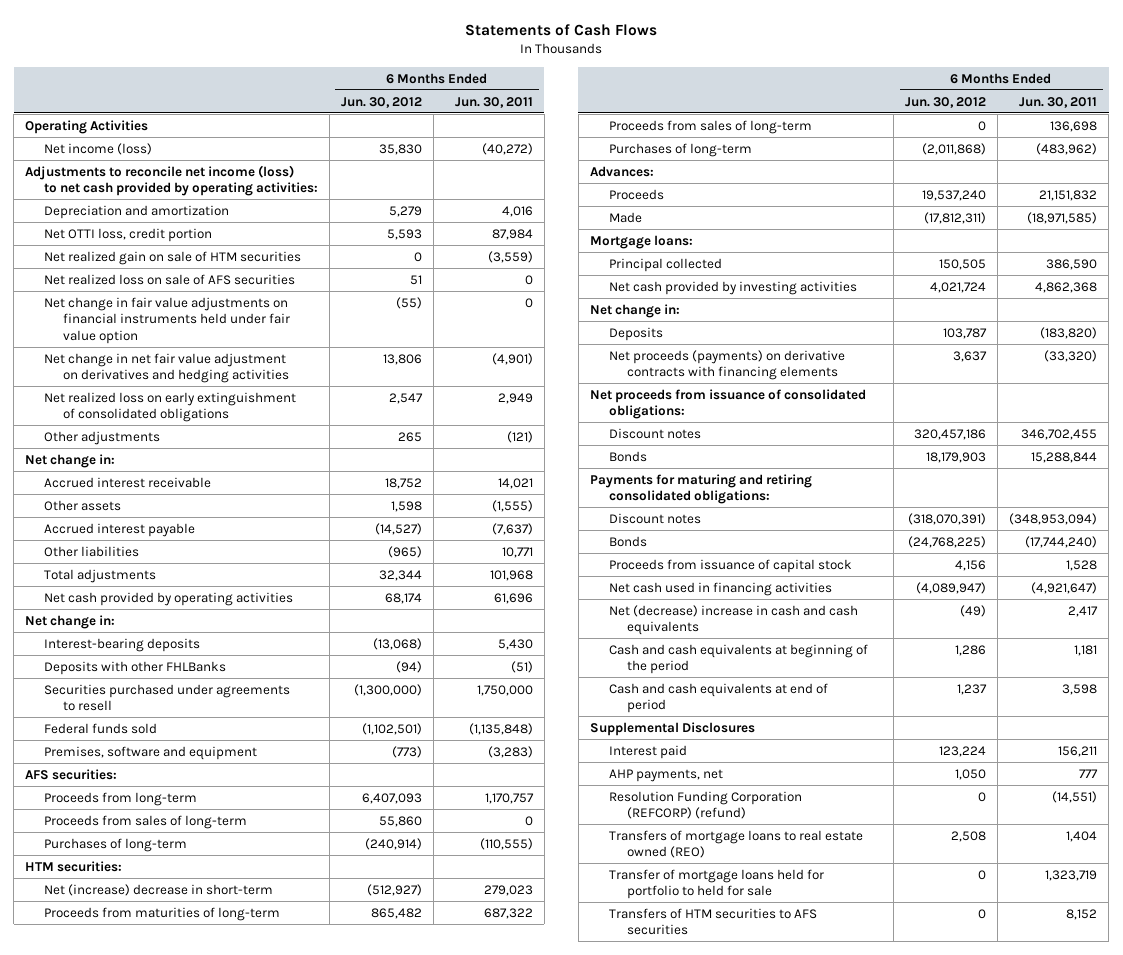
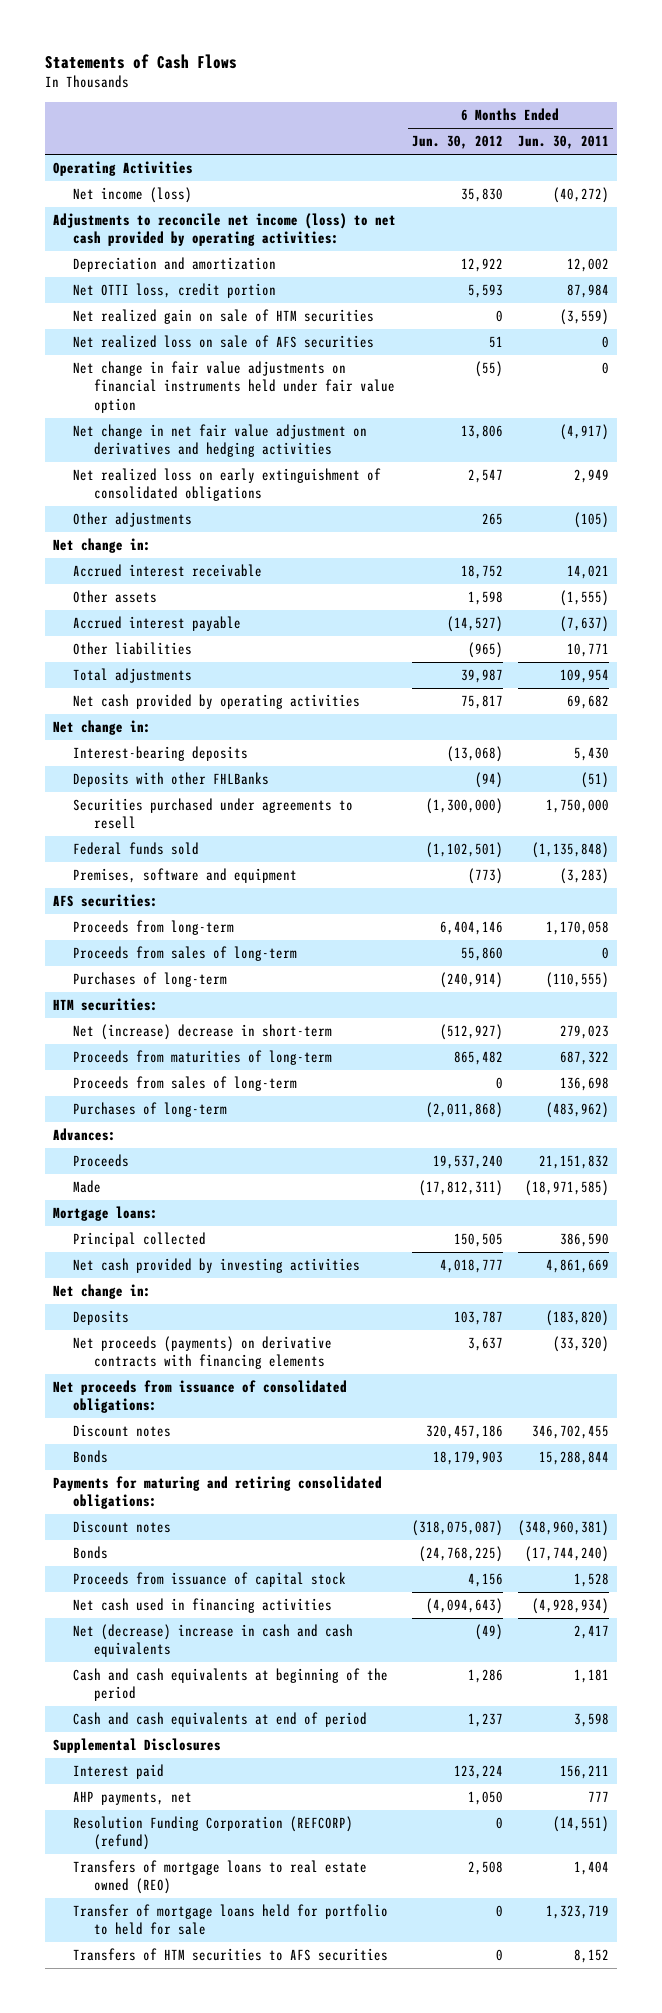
- Depreciation and amortization | 5,279 | 4,016
+ Depreciation and amortization | 12,922 | 12,002
- Net change in net fair value adjustment on derivatives and hedging activities | 13,806 | (4,901)
+ Net change in net fair value adjustment on derivatives and hedging activities | 13,806 | (4,917)
- Other adjustments | 265 | (121)
+ Other adjustments | 265 | (105)
- Total adjustments | 32,344 | 101,968
- Net cash provided by operating activities | 68,174 | 61,696
+ Total adjustments | 39,987 | 109,954
+ Net cash provided by operating activities | 75,817 | 69,682
- Proceeds from long-term | 6,407,093 | 1,170,757
+ Proceeds from long-term | 6,404,146 | 1,170,058
- Net cash provided by investing activities | 4,021,724 | 4,862,368
+ Net cash provided by investing activities | 4,018,777 | 4,861,669
- Discount notes | (318,070,391) | (348,953,094)
+ Discount notes | (318,075,087) | (348,960,381)
- Net cash used in financing activities | (4,089,947) | (4,921,647)
+ Net cash used in financing activities | (4,094,643) | (4,928,934)

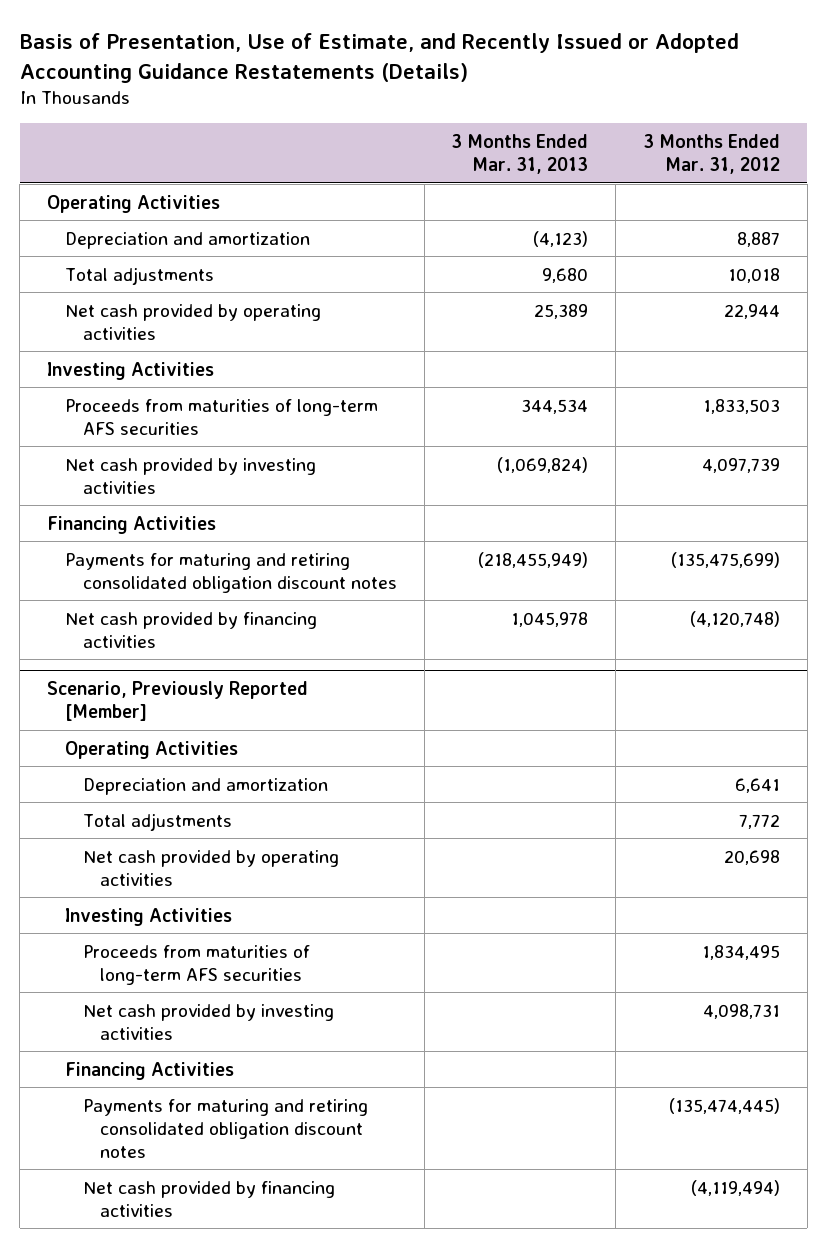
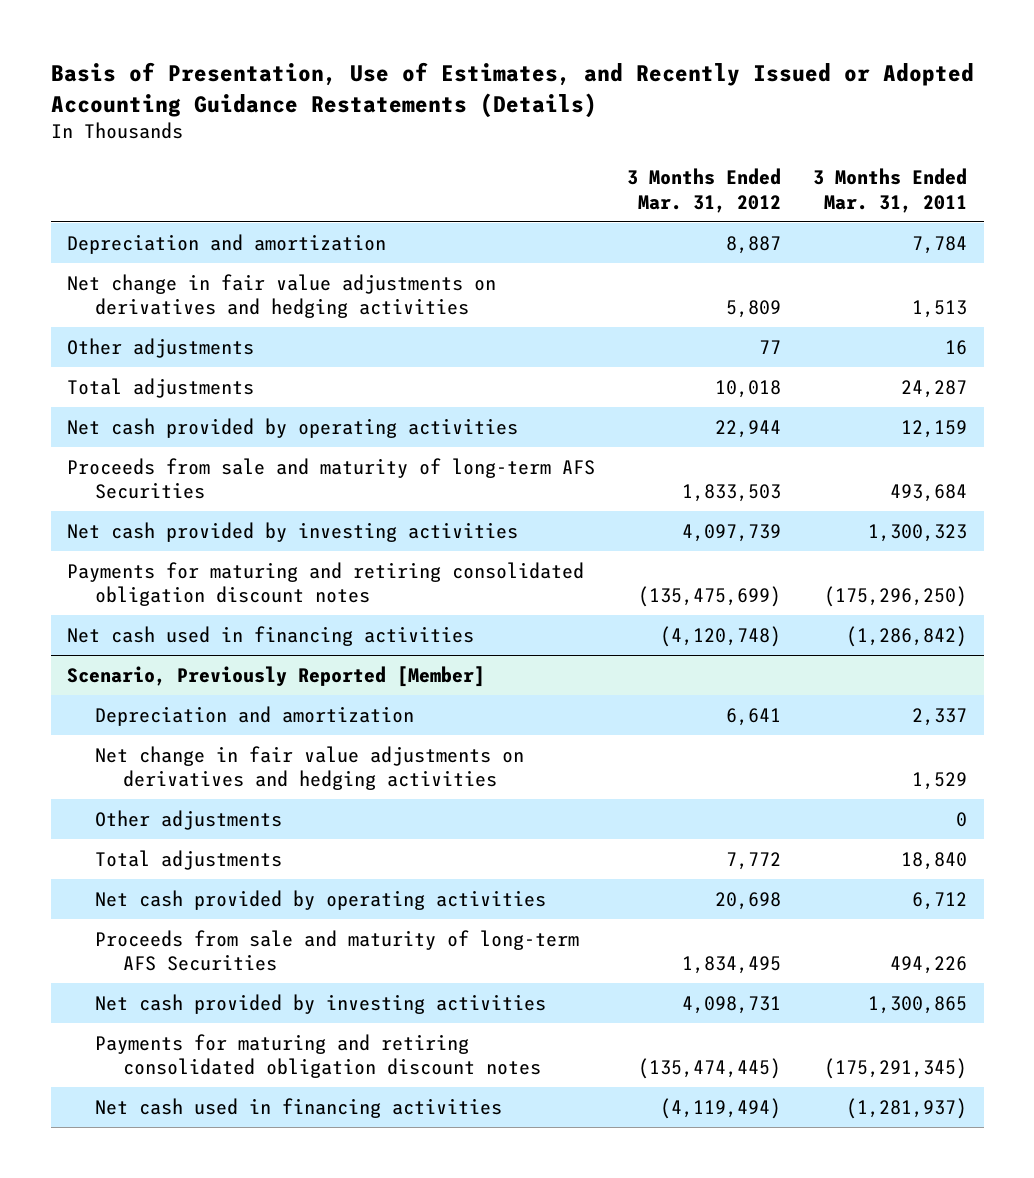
- Basis of Presentation, Use of Estimate, and Recently Issued or Adopted Accounting Guidance Restatements (Details)
+ Basis of Presentation, Use of Estimates, and Recently Issued or Adopted Accounting Guidance Restatements (Details)
- | 3 Months Ended Mar. 31, 2013 | 3 Months Ended Mar. 31, 2012
+ | 3 Months Ended Mar. 31, 2012 | 3 Months Ended Mar. 31, 2011
- Operating Activities
+ Net change in fair value adjustments on derivatives and hedging activities | 5,809 | 1,513
+ Other adjustments | 77 | 16
- Investing Activities
- Proceeds from maturities of long-term AFS securities | 344,534 | 1,833,503
+ Proceeds from sale and maturity of long-term AFS Securities | 1,833,503 | 493,684
- Financing Activities
- Net cash provided by financing activities | 1,045,978 | (4,120,748)
+ Net cash used in financing activities | (4,120,748) | (1,286,842)
@ Scenario, Previously Reported [Member]
- Operating Activities
+ Net change in fair value adjustments on derivatives and hedging activities | | 1,529
+ Other adjustments | | 0
- Investing Activities
- Proceeds from maturities of long-term AFS securities | | 1,834,495
+ Proceeds from sale and maturity of long-term AFS Securities | 1,834,495 | 494,226
- Financing Activities
- Net cash provided by financing activities | | (4,119,494)
+ Net cash used in financing activities | (4,119,494) | (1,281,937)

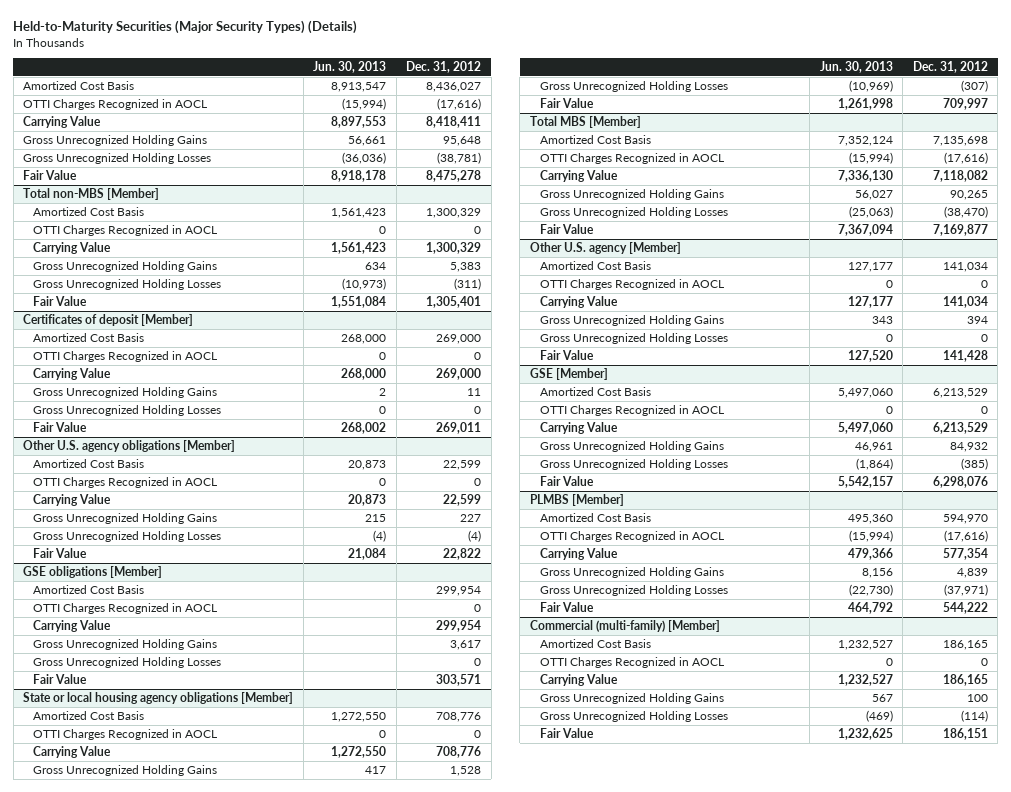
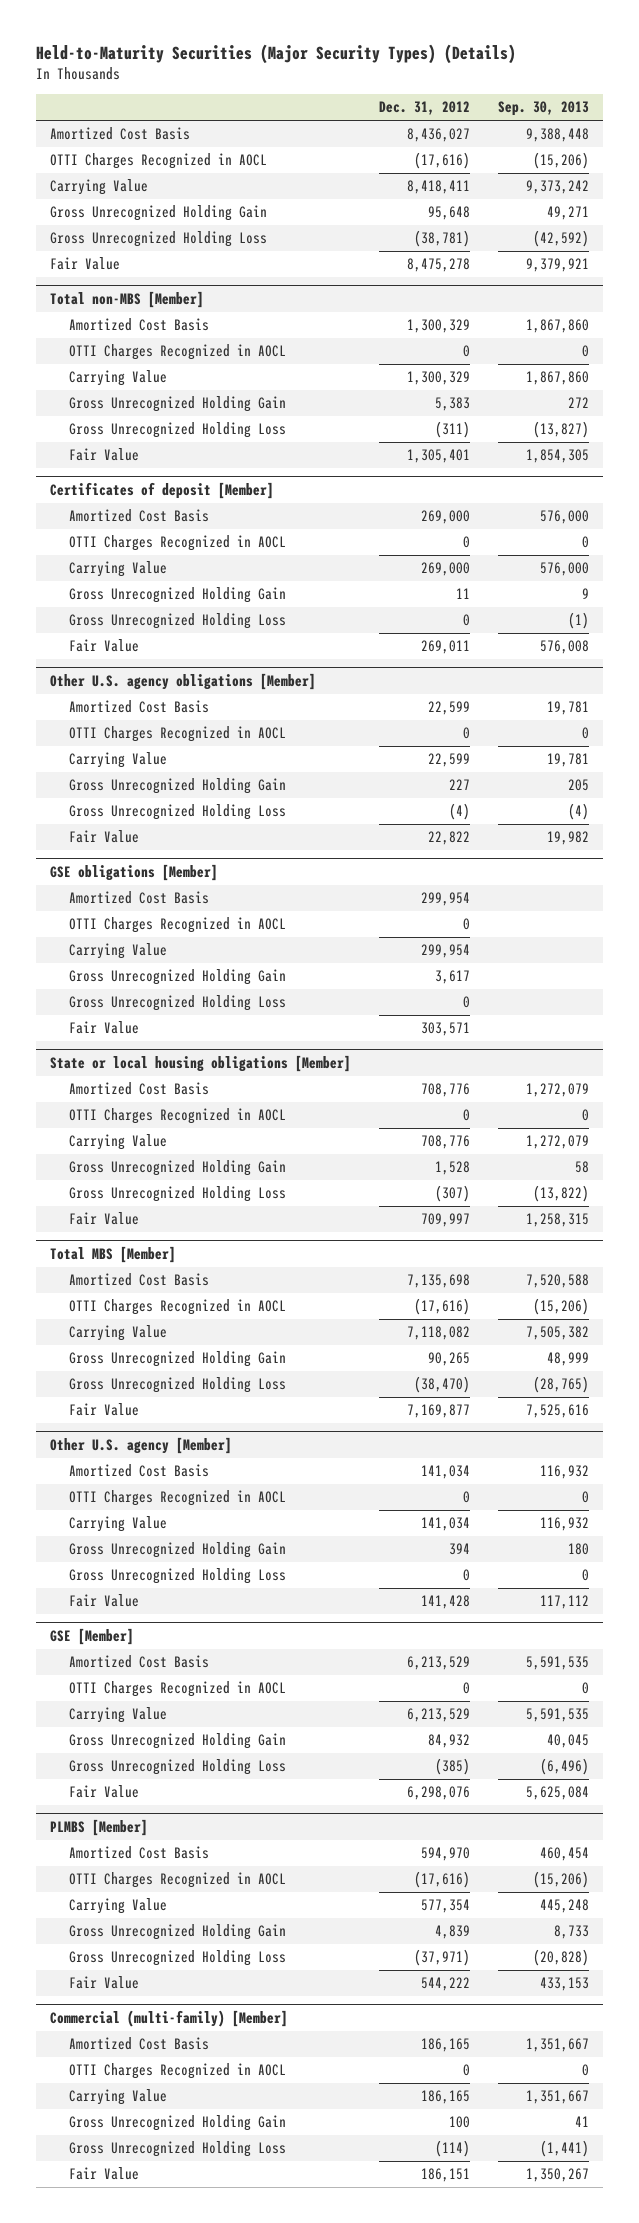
- | Jun. 30, 2013 | Dec. 31, 2012
+ | Dec. 31, 2012 | Sep. 30, 2013
- Gross Unrecognized Holding Gains | 56,661 | 95,648
- Gross Unrecognized Holding Losses | (36,036) | (38,781)
+ Gross Unrecognized Holding Gain | 95,648 | 49,271
+ Gross Unrecognized Holding Loss | (38,781) | (42,592)
@ Total non-MBS [Member]
- Gross Unrecognized Holding Gains | 634 | 5,383
- Gross Unrecognized Holding Losses | (10,973) | (311)
+ Gross Unrecognized Holding Gain | 5,383 | 272
+ Gross Unrecognized Holding Loss | (311) | (13,827)
@ Certificates of deposit [Member]
- Gross Unrecognized Holding Gains | 2 | 11
- Gross Unrecognized Holding Losses | 0 | 0
+ Gross Unrecognized Holding Gain | 11 | 9
+ Gross Unrecognized Holding Loss | 0 | (1)
@ Other U.S. agency obligations [Member]
- Gross Unrecognized Holding Gains | 215 | 227
- Gross Unrecognized Holding Losses | (4) | (4)
+ Gross Unrecognized Holding Gain | 227 | 205
+ Gross Unrecognized Holding Loss | (4) | (4)
@ GSE obligations [Member]
- Gross Unrecognized Holding Gains | | 3,617
- Gross Unrecognized Holding Losses | | 0
+ Gross Unrecognized Holding Gain | 3,617 |
+ Gross Unrecognized Holding Loss | 0 |
- State or local housing agency obligations [Member]
+ State or local housing obligations [Member]
- Gross Unrecognized Holding Gains | 417 | 1,528
- Gross Unrecognized Holding Losses | (10,969) | (307)
+ Gross Unrecognized Holding Gain | 1,528 | 58
+ Gross Unrecognized Holding Loss | (307) | (13,822)
@ Total MBS [Member]
- Gross Unrecognized Holding Gains | 56,027 | 90,265
- Gross Unrecognized Holding Losses | (25,063) | (38,470)
+ Gross Unrecognized Holding Gain | 90,265 | 48,999
+ Gross Unrecognized Holding Loss | (38,470) | (28,765)
@ Other U.S. agency [Member]
- Gross Unrecognized Holding Gains | 343 | 394
- Gross Unrecognized Holding Losses | 0 | 0
+ Gross Unrecognized Holding Gain | 394 | 180
+ Gross Unrecognized Holding Loss | 0 | 0
@ GSE [Member]
- Gross Unrecognized Holding Gains | 46,961 | 84,932
- Gross Unrecognized Holding Losses | (1,864) | (385)
+ Gross Unrecognized Holding Gain | 84,932 | 40,045
+ Gross Unrecognized Holding Loss | (385) | (6,496)
@ PLMBS [Member]
- Gross Unrecognized Holding Gains | 8,156 | 4,839
- Gross Unrecognized Holding Losses | (22,730) | (37,971)
+ Gross Unrecognized Holding Gain | 4,839 | 8,733
+ Gross Unrecognized Holding Loss | (37,971) | (20,828)
@ Commercial (multi-family) [Member]
- Gross Unrecognized Holding Gains | 567 | 100
- Gross Unrecognized Holding Losses | (469) | (114)
+ Gross Unrecognized Holding Gain | 100 | 41
+ Gross Unrecognized Holding Loss | (114) | (1,441)

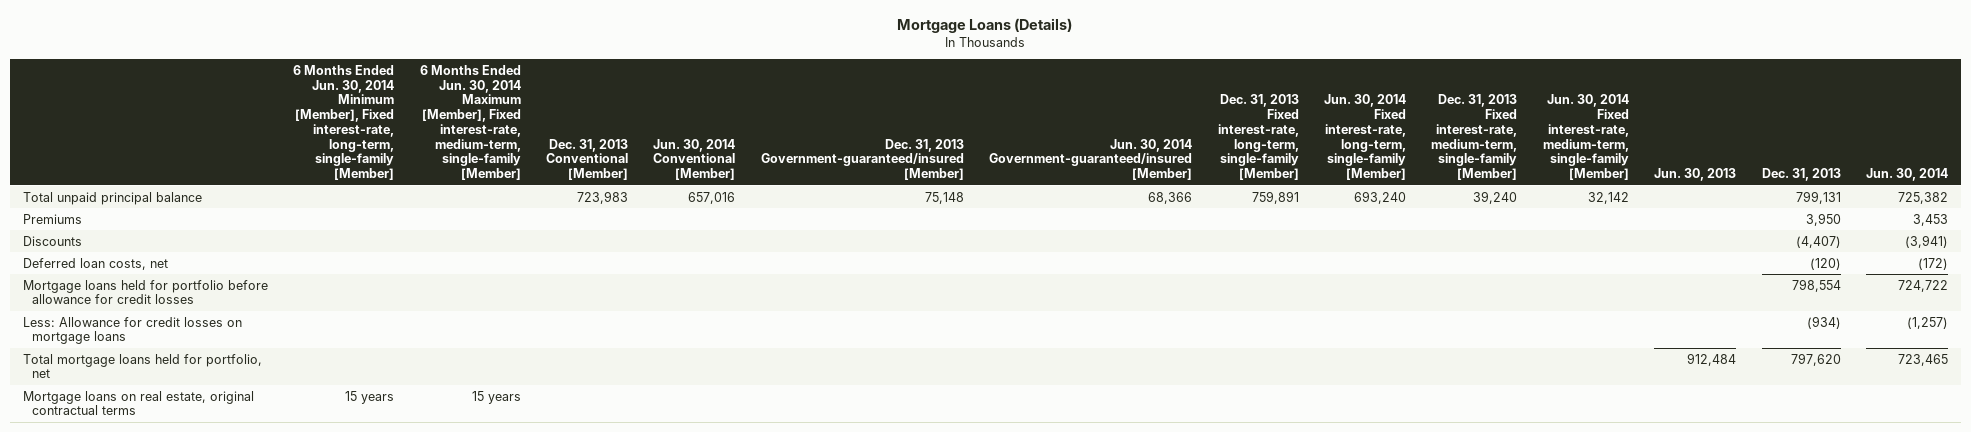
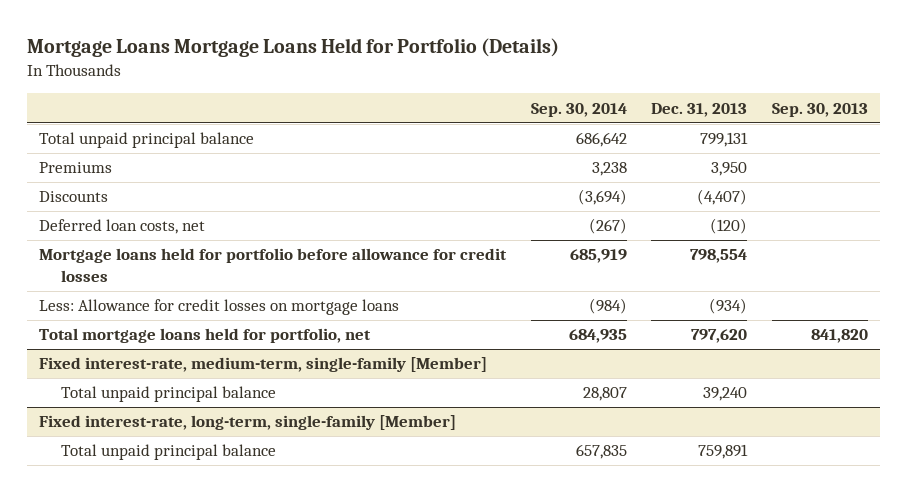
- Mortgage Loans (Details)
+ Mortgage Loans Mortgage Loans Held for Portfolio (Details)
- | 6 Months Ended Jun. 30, 2014 Minimum [Member], Fixed interest-rate, long-term, single-family [Member] | 6 Months Ended Jun. 30, 2014 Maximum [Member], Fixed interest-rate, medium-term, single-family [Member] | Dec. 31, 2013 Conventional [Member] | Jun. 30, 2014 Conventional [Member] | Dec. 31, 2013 Government-guaranteed/insured [Member] | Jun. 30, 2014 Government-guaranteed/insured [Member] | Dec. 31, 2013 Fixed interest-rate, long-term, single-family [Member] | Jun. 30, 2014 Fixed interest-rate, long-term, single-family [Member] | Dec. 31, 2013 Fixed interest-rate, medium-term, single-family [Member] | Jun. 30, 2014 Fixed interest-rate, medium-term, single-family [Member] | Jun. 30, 2013 | Dec. 31, 2013 | Jun. 30, 2014
+ | Sep. 30, 2014 | Dec. 31, 2013 | Sep. 30, 2013
- Mortgage loans on real estate, original contractual terms | 15 years | 15 years | | | | | | | | | | |
+ Fixed interest-rate, medium-term, single-family [Member]
+ Total unpaid principal balance | 28,807 | 39,240 |
+ Fixed interest-rate, long-term, single-family [Member]
+ Total unpaid principal balance | 657,835 | 759,891 |

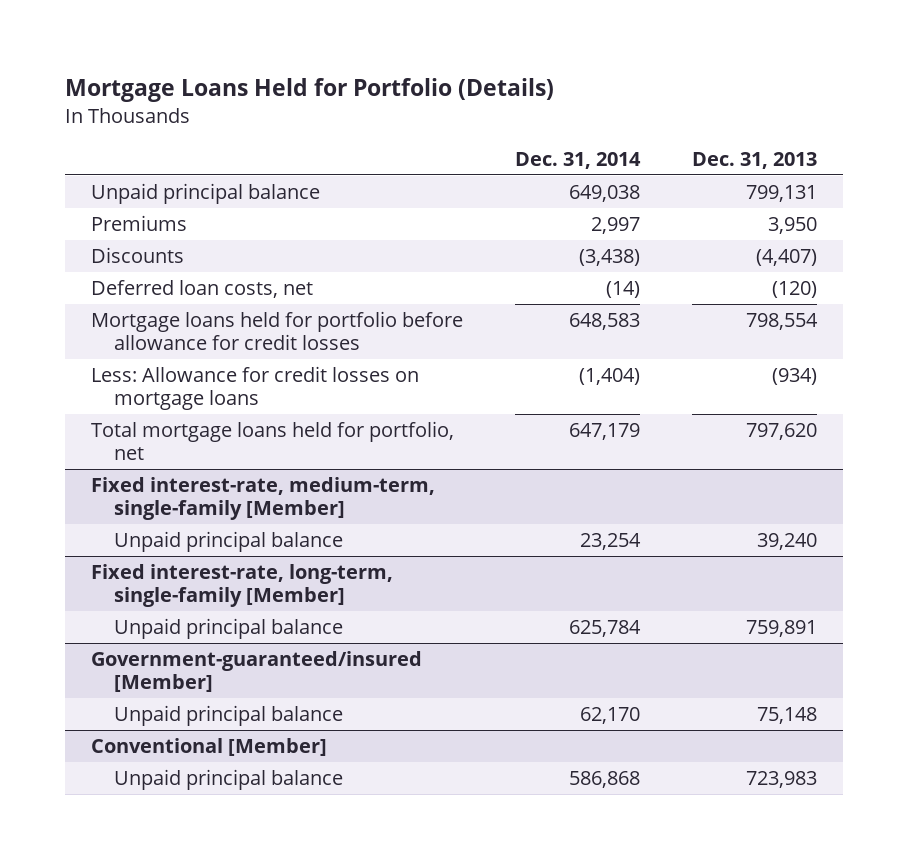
- Mortgage Loans Mortgage Loans Held for Portfolio (Details)
+ Mortgage Loans Held for Portfolio (Details)
- | Sep. 30, 2014 | Dec. 31, 2013 | Sep. 30, 2013
+ | Dec. 31, 2014 | Dec. 31, 2013
- Total unpaid principal balance | 686,642 | 799,131 |
+ Unpaid principal balance | 649,038 | 799,131
@ Fixed interest-rate, medium-term, single-family [Member]
- Total unpaid principal balance | 28,807 | 39,240 |
+ Unpaid principal balance | 23,254 | 39,240
@ Fixed interest-rate, long-term, single-family [Member]
- Total unpaid principal balance | 657,835 | 759,891 |
+ Unpaid principal balance | 625,784 | 759,891
+ Government-guaranteed/insured [Member]
+ Unpaid principal balance | 62,170 | 75,148
+ Conventional [Member]
+ Unpaid principal balance | 586,868 | 723,983

